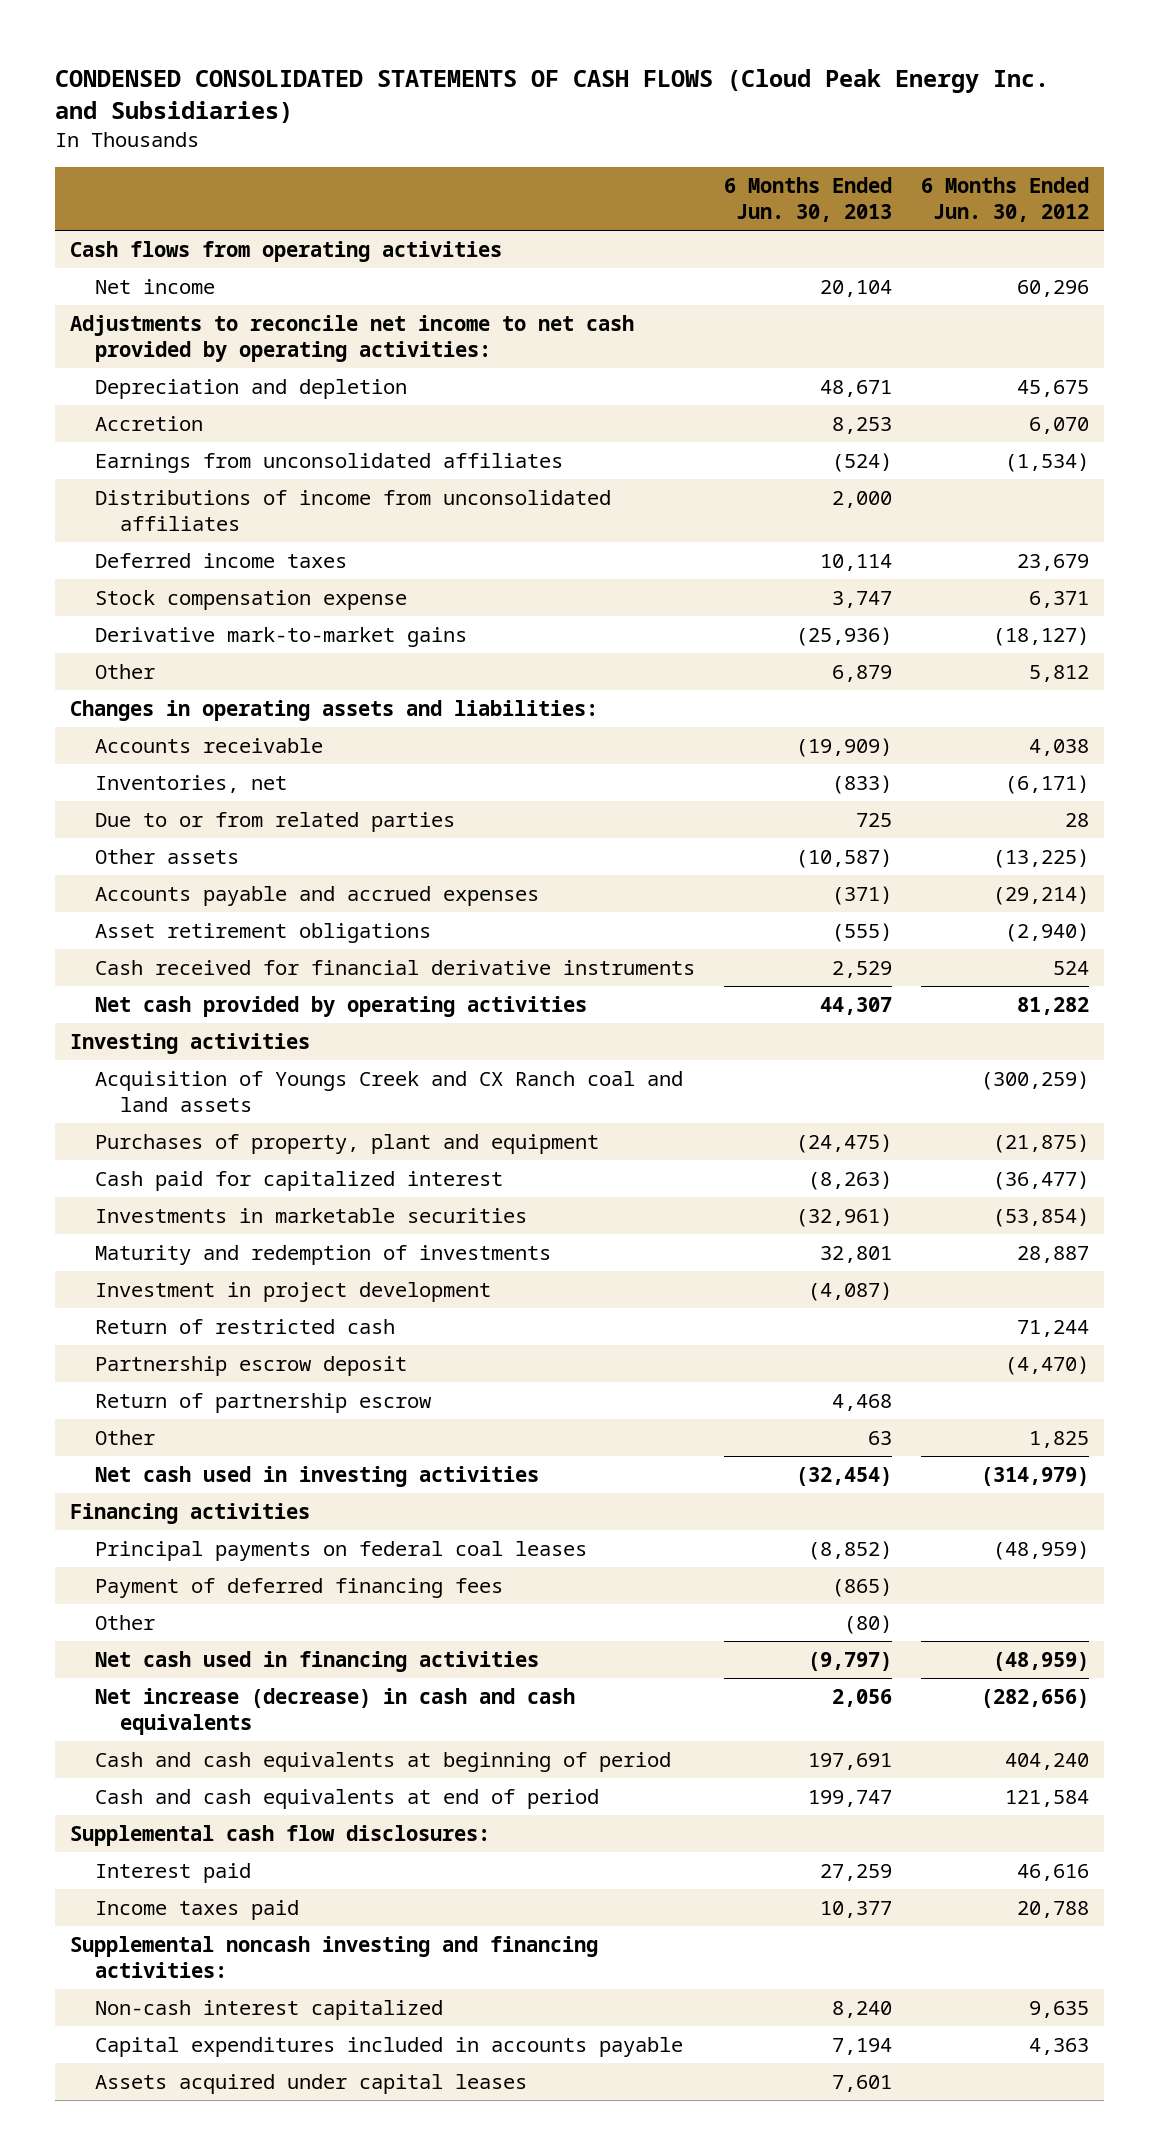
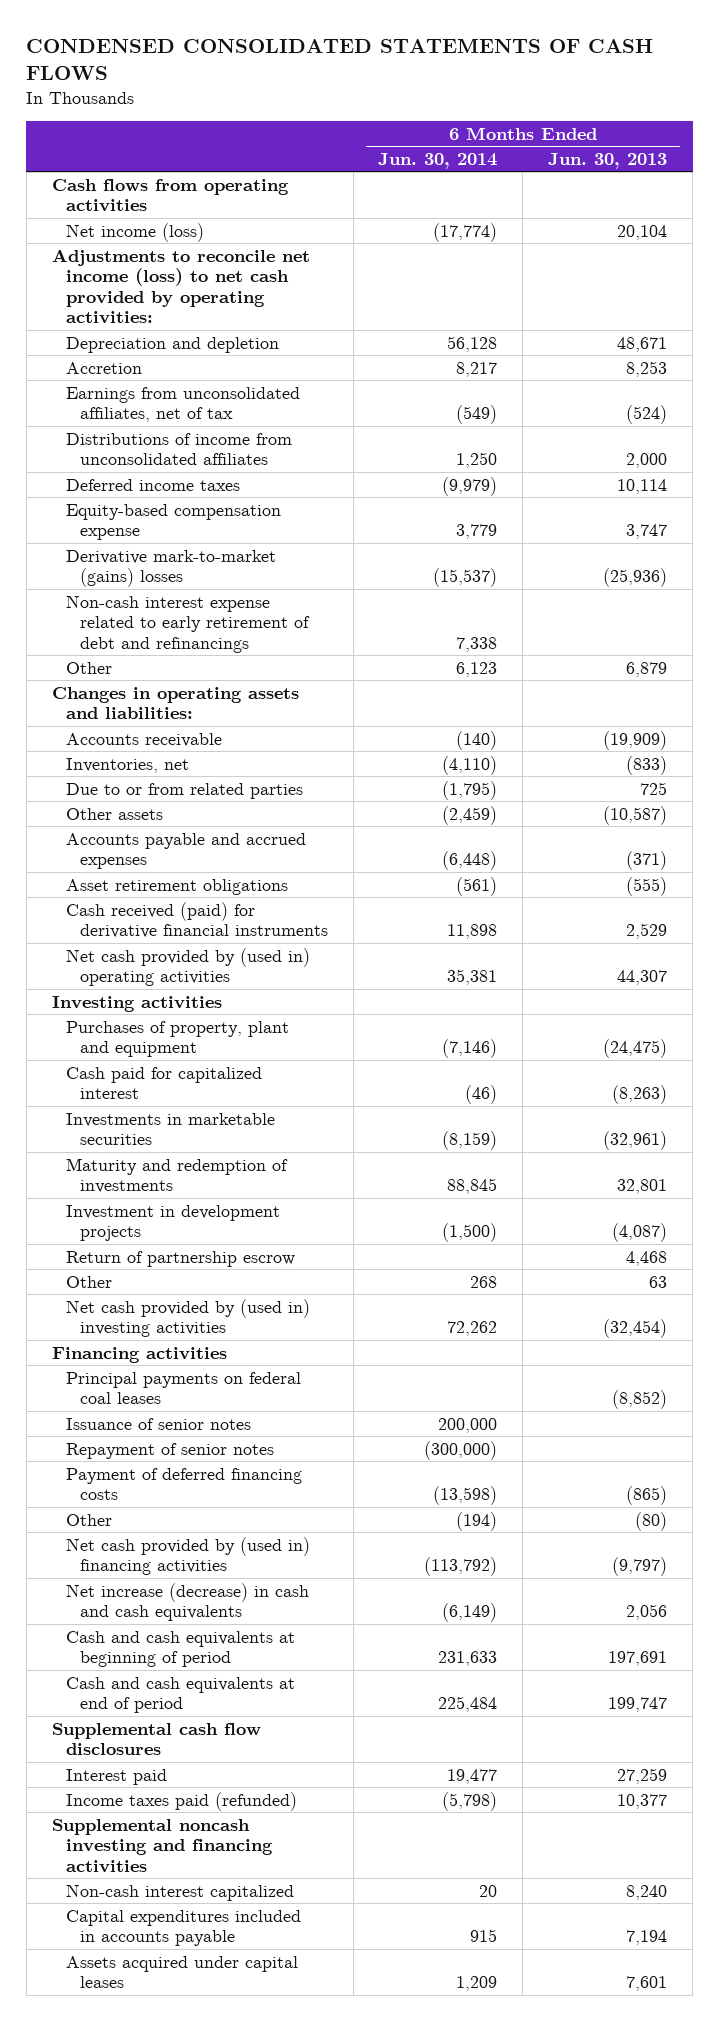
- CONDENSED CONSOLIDATED STATEMENTS OF CASH FLOWS (Cloud Peak Energy Inc. and Subsidiaries)
+ CONDENSED CONSOLIDATED STATEMENTS OF CASH FLOWS
- | 6 Months Ended Jun. 30, 2013 | 6 Months Ended Jun. 30, 2012
+ | 6 Months Ended Jun. 30, 2014 | 6 Months Ended Jun. 30, 2013
- Net income | 20,104 | 60,296
- Adjustments to reconcile net income to net cash provided by operating activities:
+ Net income (loss) | (17,774) | 20,104
+ Adjustments to reconcile net income (loss) to net cash provided by operating activities:
- Earnings from unconsolidated affiliates | (524) | (1,534)
+ Earnings from unconsolidated affiliates, net of tax | (549) | (524)
- Stock compensation expense | 3,747 | 6,371
- Derivative mark-to-market gains | (25,936) | (18,127)
+ Equity-based compensation expense | 3,779 | 3,747
+ Derivative mark-to-market (gains) losses | (15,537) | (25,936)
+ Non-cash interest expense related to early retirement of debt and refinancings | 7,338 |
- Cash received for financial derivative instruments | 2,529 | 524
- Net cash provided by operating activities | 44,307 | 81,282
+ Cash received (paid) for derivative financial instruments | 11,898 | 2,529
+ Net cash provided by (used in) operating activities | 35,381 | 44,307
- Acquisition of Youngs Creek and CX Ranch coal and land assets | | (300,259)
- Investment in project development | (4,087) |
- Return of restricted cash | | 71,244
- Partnership escrow deposit | | (4,470)
+ Investment in development projects | (1,500) | (4,087)
- Net cash used in investing activities | (32,454) | (314,979)
+ Net cash provided by (used in) investing activities | 72,262 | (32,454)
- Payment of deferred financing fees | (865) |
+ Issuance of senior notes | 200,000 |
+ Repayment of senior notes | (300,000) |
+ Payment of deferred financing costs | (13,598) | (865)
- Net cash used in financing activities | (9,797) | (48,959)
+ Net cash provided by (used in) financing activities | (113,792) | (9,797)
- Supplemental cash flow disclosures:
+ Supplemental cash flow disclosures
- Income taxes paid | 10,377 | 20,788
- Supplemental noncash investing and financing activities:
+ Income taxes paid (refunded) | (5,798) | 10,377
+ Supplemental noncash investing and financing activities

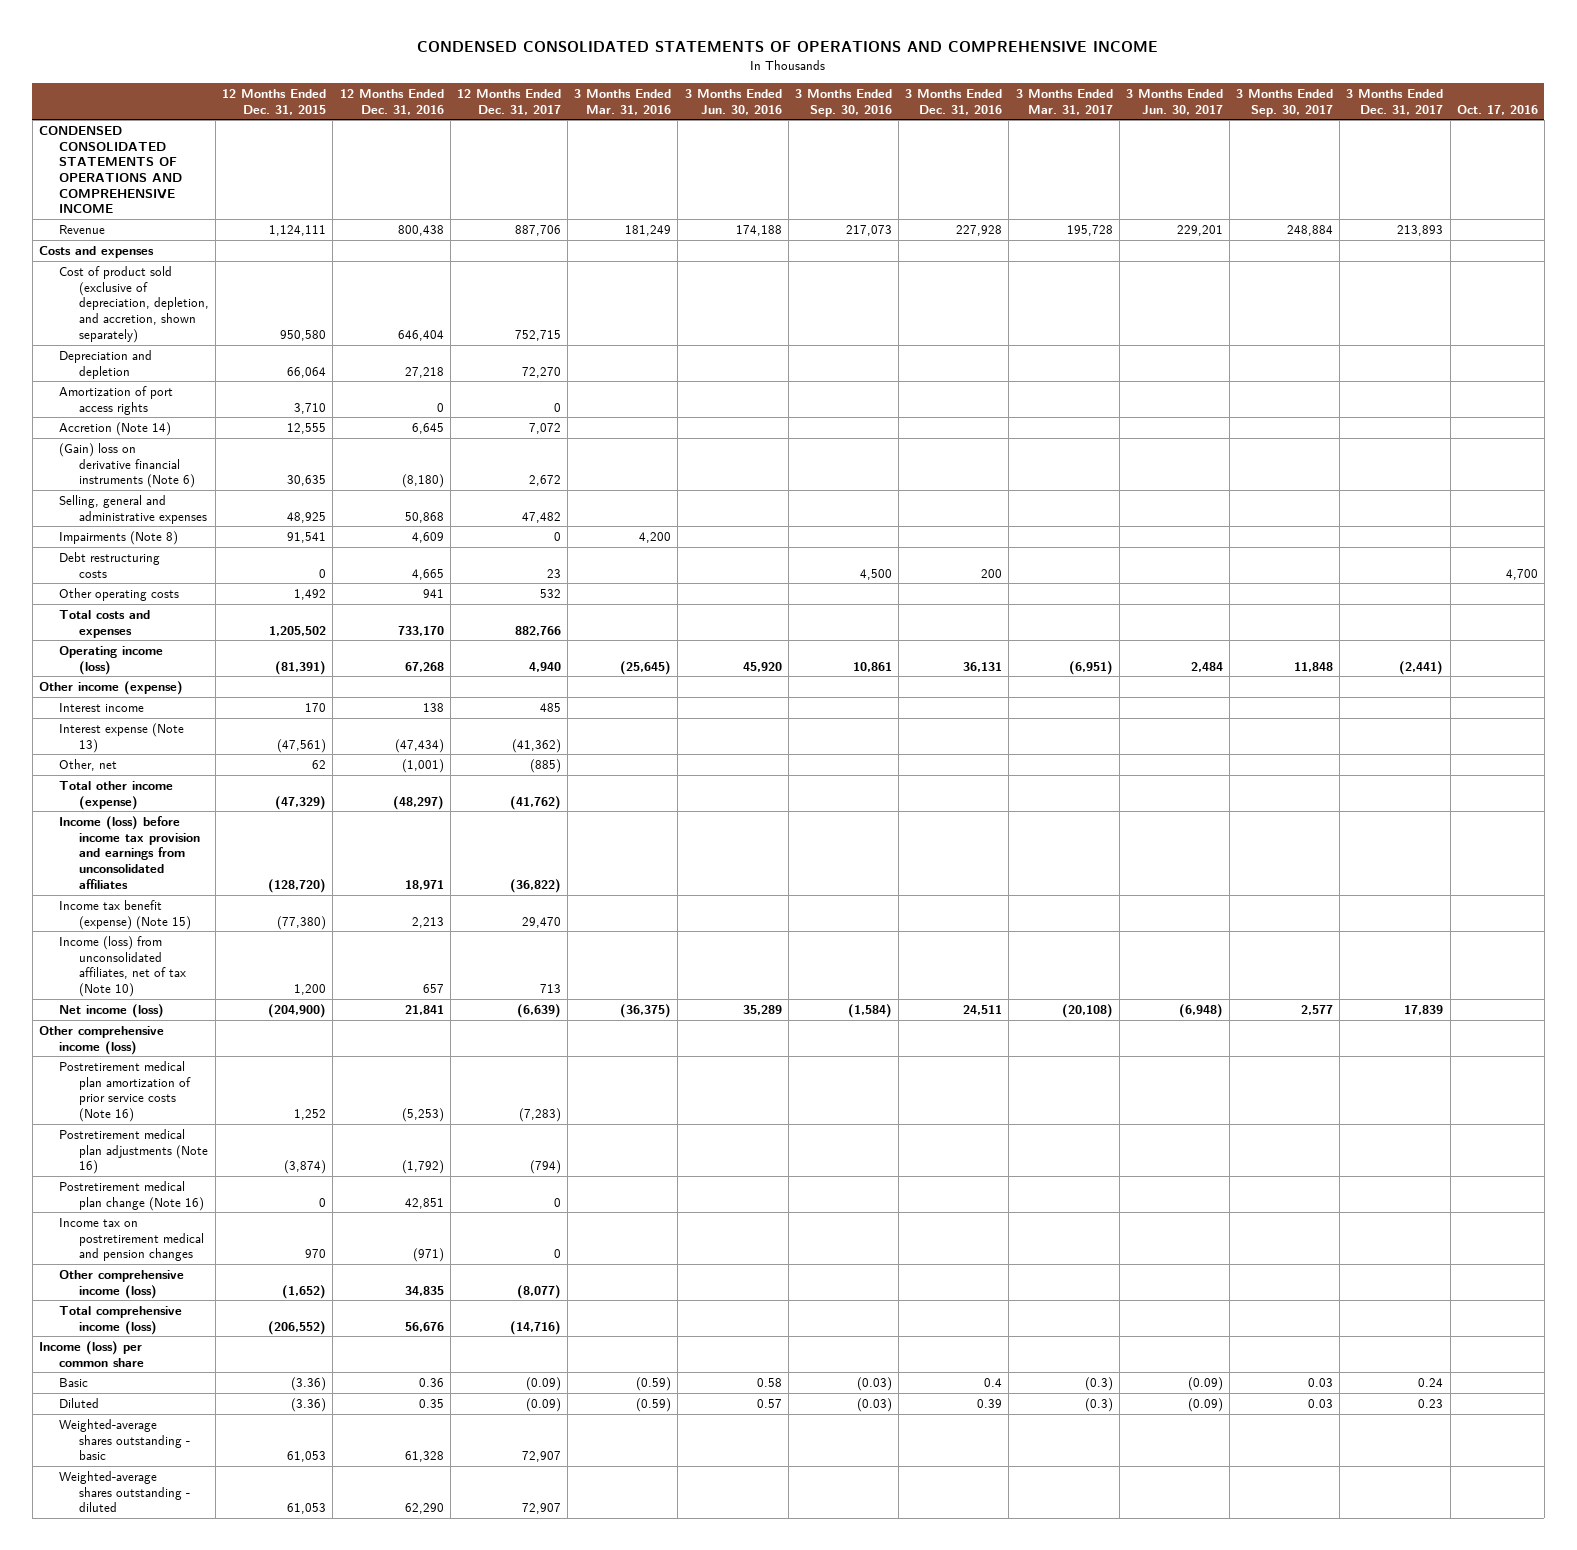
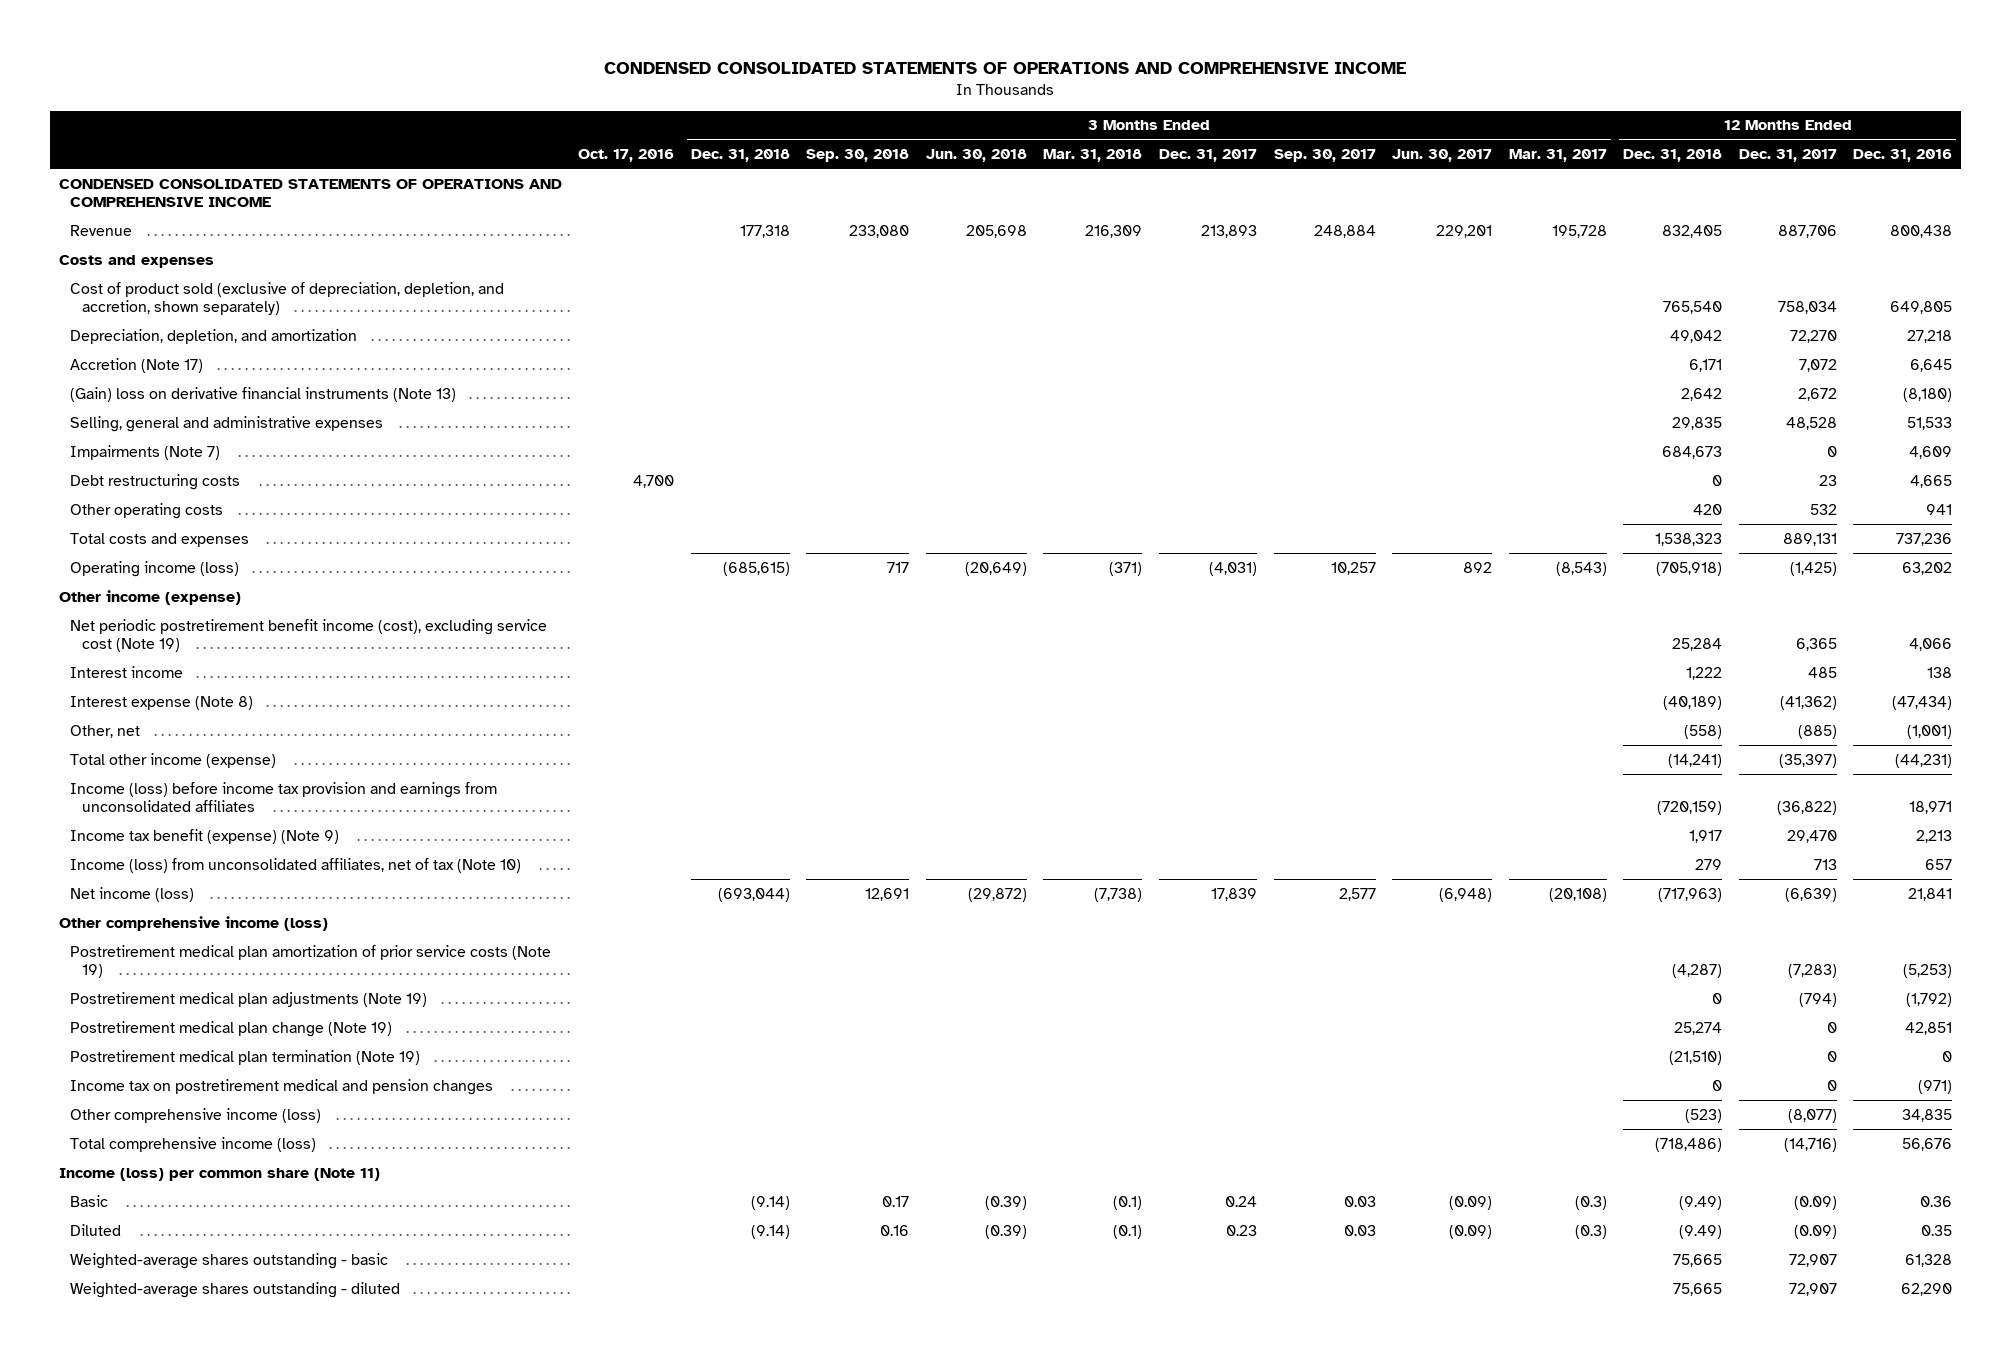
- | 12 Months Ended Dec. 31, 2015 | 12 Months Ended Dec. 31, 2016 | 12 Months Ended Dec. 31, 2017 | 3 Months Ended Mar. 31, 2016 | 3 Months Ended Jun. 30, 2016 | 3 Months Ended Sep. 30, 2016 | 3 Months Ended Dec. 31, 2016 | 3 Months Ended Mar. 31, 2017 | 3 Months Ended Jun. 30, 2017 | 3 Months Ended Sep. 30, 2017 | 3 Months Ended Dec. 31, 2017 | Oct. 17, 2016
+ | Oct. 17, 2016 | 3 Months Ended Dec. 31, 2018 | 3 Months Ended Sep. 30, 2018 | 3 Months Ended Jun. 30, 2018 | 3 Months Ended Mar. 31, 2018 | 3 Months Ended Dec. 31, 2017 | 3 Months Ended Sep. 30, 2017 | 3 Months Ended Jun. 30, 2017 | 3 Months Ended Mar. 31, 2017 | 12 Months Ended Dec. 31, 2018 | 12 Months Ended Dec. 31, 2017 | 12 Months Ended Dec. 31, 2016
- Cost of product sold (exclusive of depreciation, depletion, and accretion, shown separately) | 950,580 | 646,404 | 752,715 | | | | | | | | |
- Depreciation and depletion | 66,064 | 27,218 | 72,270 | | | | | | | | |
- Amortization of port access rights | 3,710 | 0 | 0 | | | | | | | | |
- Accretion (Note 14) | 12,555 | 6,645 | 7,072 | | | | | | | | |
- (Gain) loss on derivative financial instruments (Note 6) | 30,635 | (8,180) | 2,672 | | | | | | | | |
- Selling, general and administrative expenses | 48,925 | 50,868 | 47,482 | | | | | | | | |
- Impairments (Note 8) | 91,541 | 4,609 | 0 | 4,200 | | | | | | | |
+ Cost of product sold (exclusive of depreciation, depletion, and accretion, shown separately) | | | | | | | | | | 765,540 | 758,034 | 649,805
+ Depreciation, depletion, and amortization | | | | | | | | | | 49,042 | 72,270 | 27,218
+ Accretion (Note 17) | | | | | | | | | | 6,171 | 7,072 | 6,645
+ (Gain) loss on derivative financial instruments (Note 13) | | | | | | | | | | 2,642 | 2,672 | (8,180)
+ Selling, general and administrative expenses | | | | | | | | | | 29,835 | 48,528 | 51,533
+ Impairments (Note 7) | | | | | | | | | | 684,673 | 0 | 4,609
- Total costs and expenses | 1,205,502 | 733,170 | 882,766 | | | | | | | | |
- Operating income (loss) | (81,391) | 67,268 | 4,940 | (25,645) | 45,920 | 10,861 | 36,131 | (6,951) | 2,484 | 11,848 | (2,441) |
+ Total costs and expenses | | | | | | | | | | 1,538,323 | 889,131 | 737,236
+ Operating income (loss) | | (685,615) | 717 | (20,649) | (371) | (4,031) | 10,257 | 892 | (8,543) | (705,918) | (1,425) | 63,202
+ Net periodic postretirement benefit income (cost), excluding service cost (Note 19) | | | | | | | | | | 25,284 | 6,365 | 4,066
- Interest expense (Note 13) | (47,561) | (47,434) | (41,362) | | | | | | | | |
+ Interest expense (Note 8) | | | | | | | | | | (40,189) | (41,362) | (47,434)
- Total other income (expense) | (47,329) | (48,297) | (41,762) | | | | | | | | |
+ Total other income (expense) | | | | | | | | | | (14,241) | (35,397) | (44,231)
- Income tax benefit (expense) (Note 15) | (77,380) | 2,213 | 29,470 | | | | | | | | |
+ Income tax benefit (expense) (Note 9) | | | | | | | | | | 1,917 | 29,470 | 2,213
- Postretirement medical plan amortization of prior service costs (Note 16) | 1,252 | (5,253) | (7,283) | | | | | | | | |
- Postretirement medical plan adjustments (Note 16) | (3,874) | (1,792) | (794) | | | | | | | | |
- Postretirement medical plan change (Note 16) | 0 | 42,851 | 0 | | | | | | | | |
+ Postretirement medical plan amortization of prior service costs (Note 19) | | | | | | | | | | (4,287) | (7,283) | (5,253)
+ Postretirement medical plan adjustments (Note 19) | | | | | | | | | | 0 | (794) | (1,792)
+ Postretirement medical plan change (Note 19) | | | | | | | | | | 25,274 | 0 | 42,851
+ Postretirement medical plan termination (Note 19) | | | | | | | | | | (21,510) | 0 | 0
- Income (loss) per common share
+ Income (loss) per common share (Note 11)

